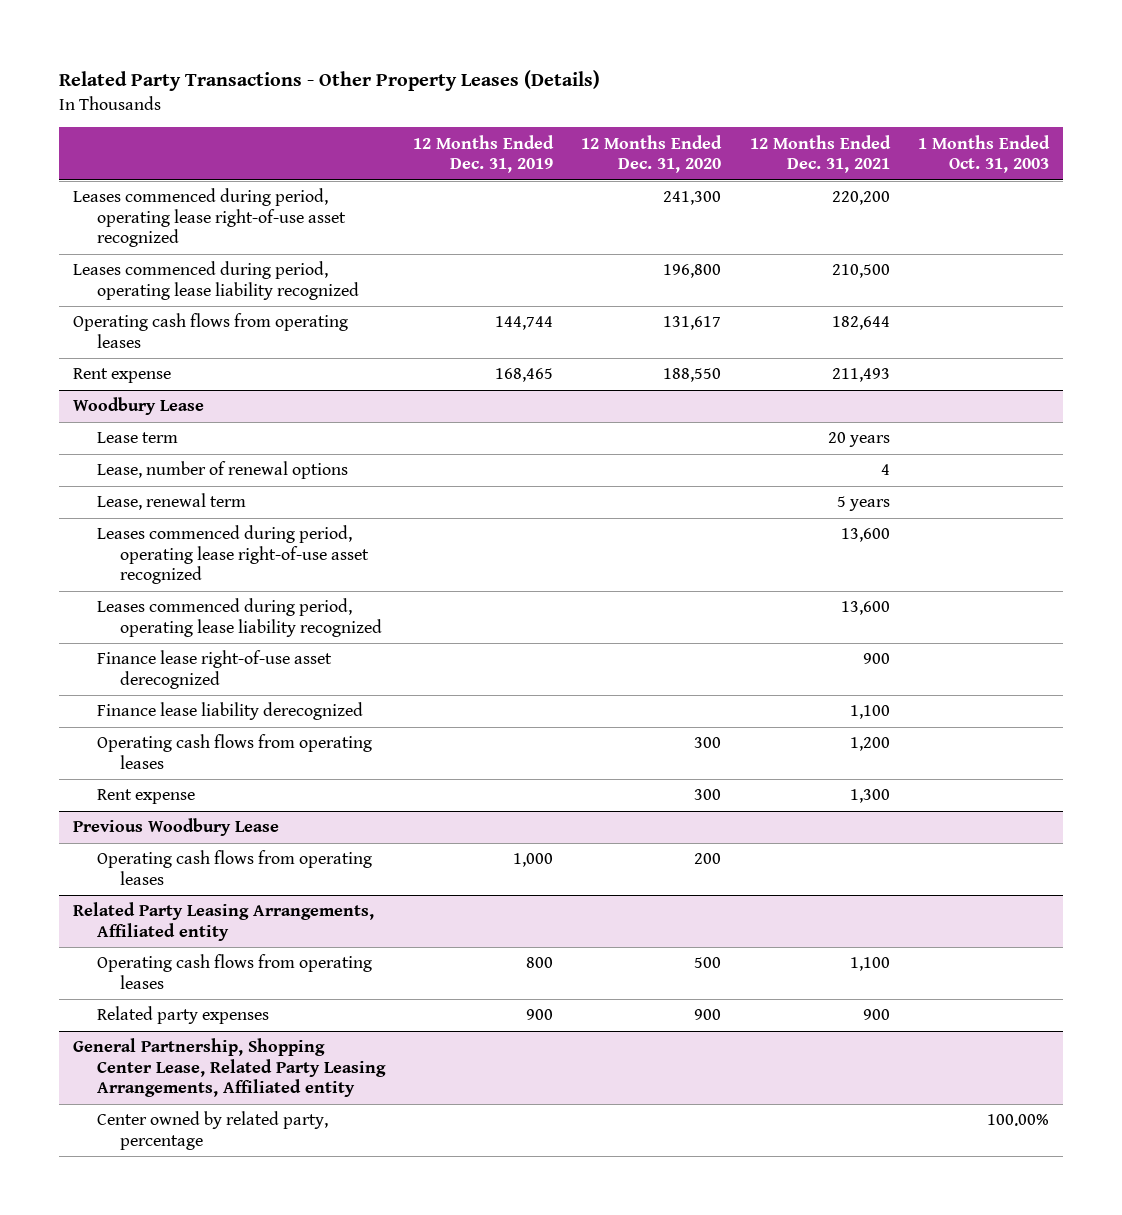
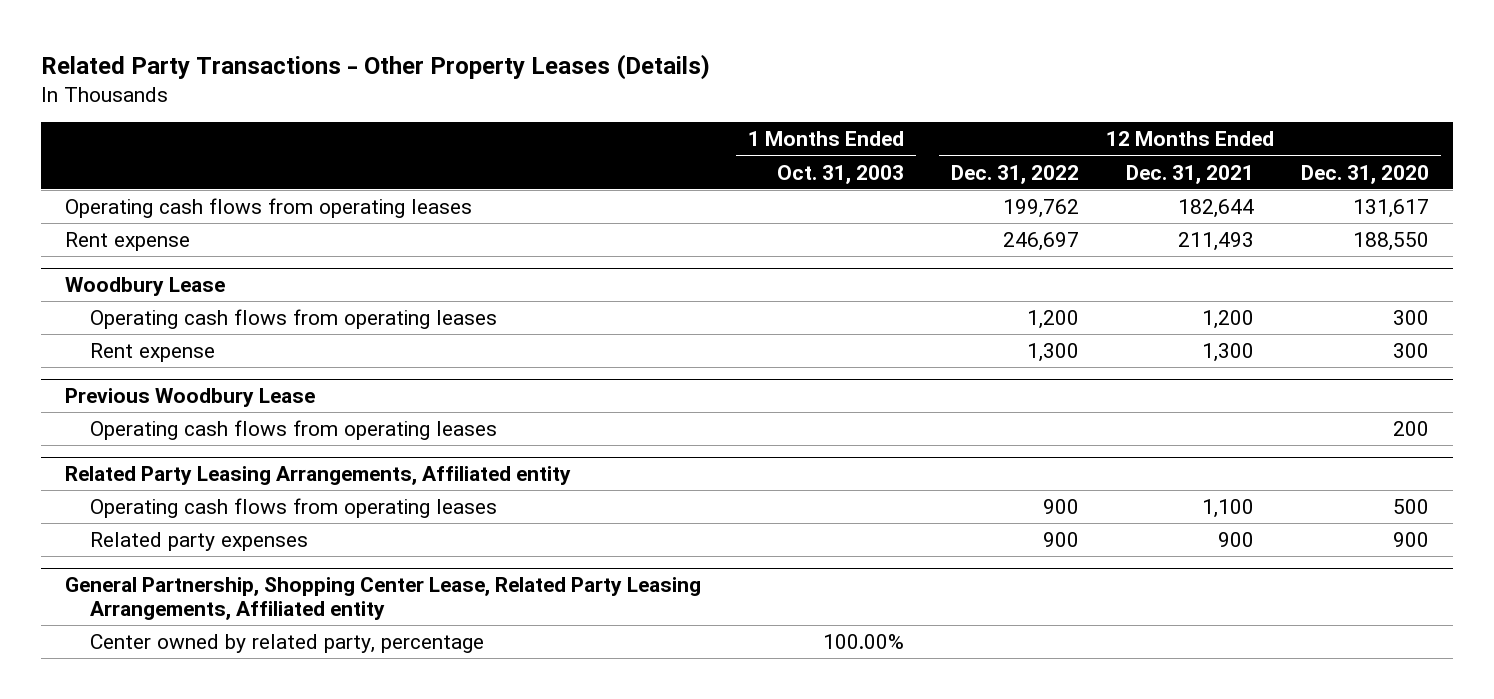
- | 12 Months Ended Dec. 31, 2019 | 12 Months Ended Dec. 31, 2020 | 12 Months Ended Dec. 31, 2021 | 1 Months Ended Oct. 31, 2003
+ | 1 Months Ended Oct. 31, 2003 | 12 Months Ended Dec. 31, 2022 | 12 Months Ended Dec. 31, 2021 | 12 Months Ended Dec. 31, 2020
- Leases commenced during period, operating lease right-of-use asset recognized | | 241,300 | 220,200 |
- Leases commenced during period, operating lease liability recognized | | 196,800 | 210,500 |
@ Woodbury Lease
- Lease term | | | 20 years |
- Lease, number of renewal options | | | 4 |
- Lease, renewal term | | | 5 years |
- Leases commenced during period, operating lease right-of-use asset recognized | | | 13,600 |
- Leases commenced during period, operating lease liability recognized | | | 13,600 |
- Finance lease right-of-use asset derecognized | | | 900 |
- Finance lease liability derecognized | | | 1,100 |

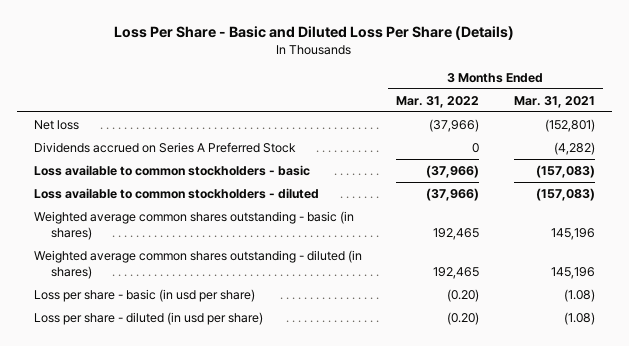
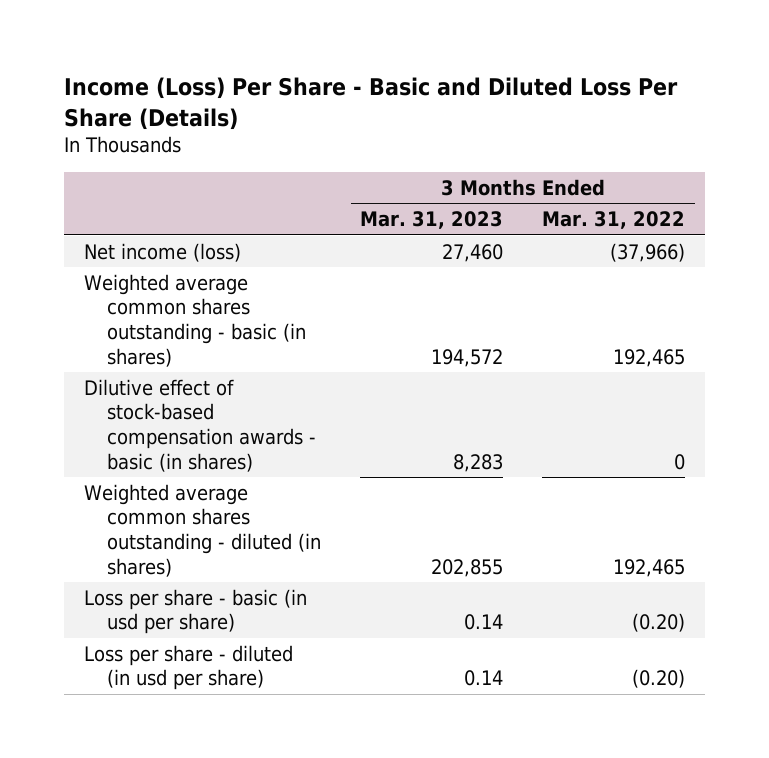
- Loss Per Share - Basic and Diluted Loss Per Share (Details)
+ Income (Loss) Per Share - Basic and Diluted Loss Per Share (Details)
- | 3 Months Ended Mar. 31, 2022 | 3 Months Ended Mar. 31, 2021
+ | 3 Months Ended Mar. 31, 2023 | 3 Months Ended Mar. 31, 2022
- Net loss | (37,966) | (152,801)
- Dividends accrued on Series A Preferred Stock | 0 | (4,282)
- Loss available to common stockholders - basic | (37,966) | (157,083)
- Loss available to common stockholders - diluted | (37,966) | (157,083)
+ Net income (loss) | 27,460 | (37,966)
+ Dilutive effect of stock-based compensation awards - basic (in shares) | 8,283 | 0

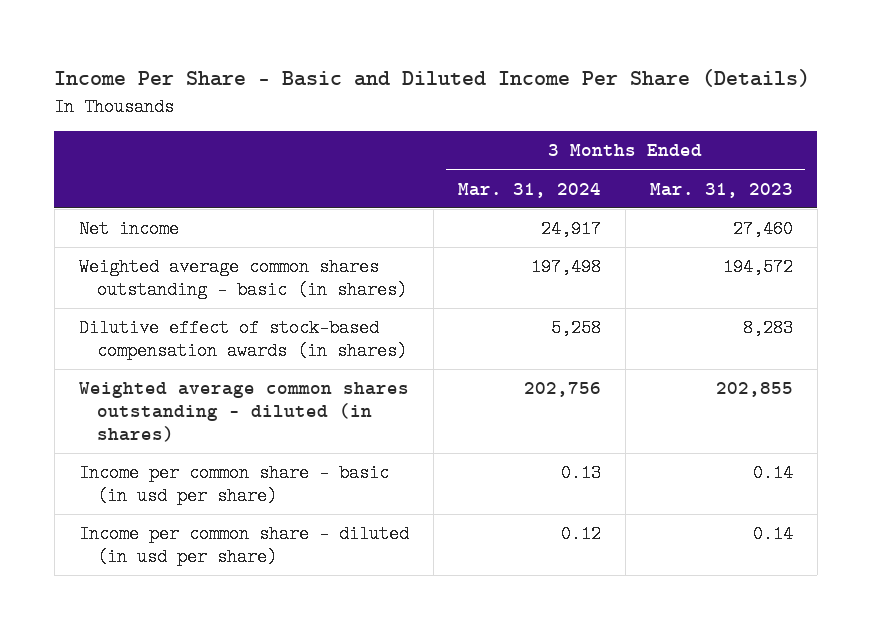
- Income (Loss) Per Share - Basic and Diluted Loss Per Share (Details)
+ Income Per Share - Basic and Diluted Income Per Share (Details)
- | 3 Months Ended Mar. 31, 2023 | 3 Months Ended Mar. 31, 2022
+ | 3 Months Ended Mar. 31, 2024 | 3 Months Ended Mar. 31, 2023
- Net income (loss) | 27,460 | (37,966)
+ Net income | 24,917 | 27,460
- Dilutive effect of stock-based compensation awards - basic (in shares) | 8,283 | 0
+ Dilutive effect of stock-based compensation awards (in shares) | 5,258 | 8,283
- Loss per share - basic (in usd per share) | 0.14 | (0.20)
- Loss per share - diluted (in usd per share) | 0.14 | (0.20)
+ Income per common share - basic (in usd per share) | 0.13 | 0.14
+ Income per common share - diluted (in usd per share) | 0.12 | 0.14

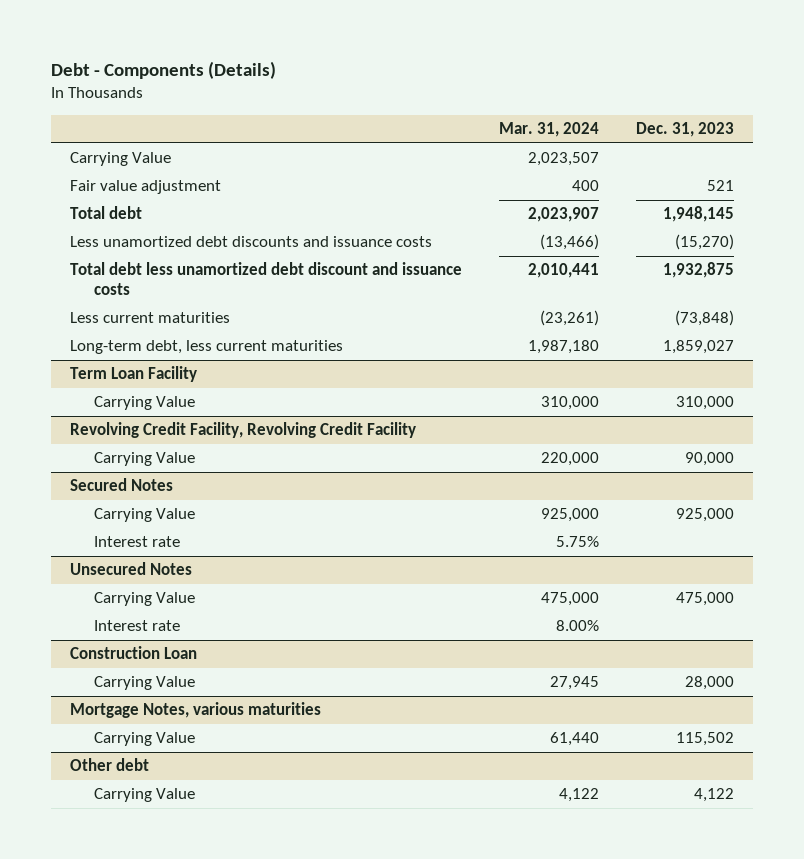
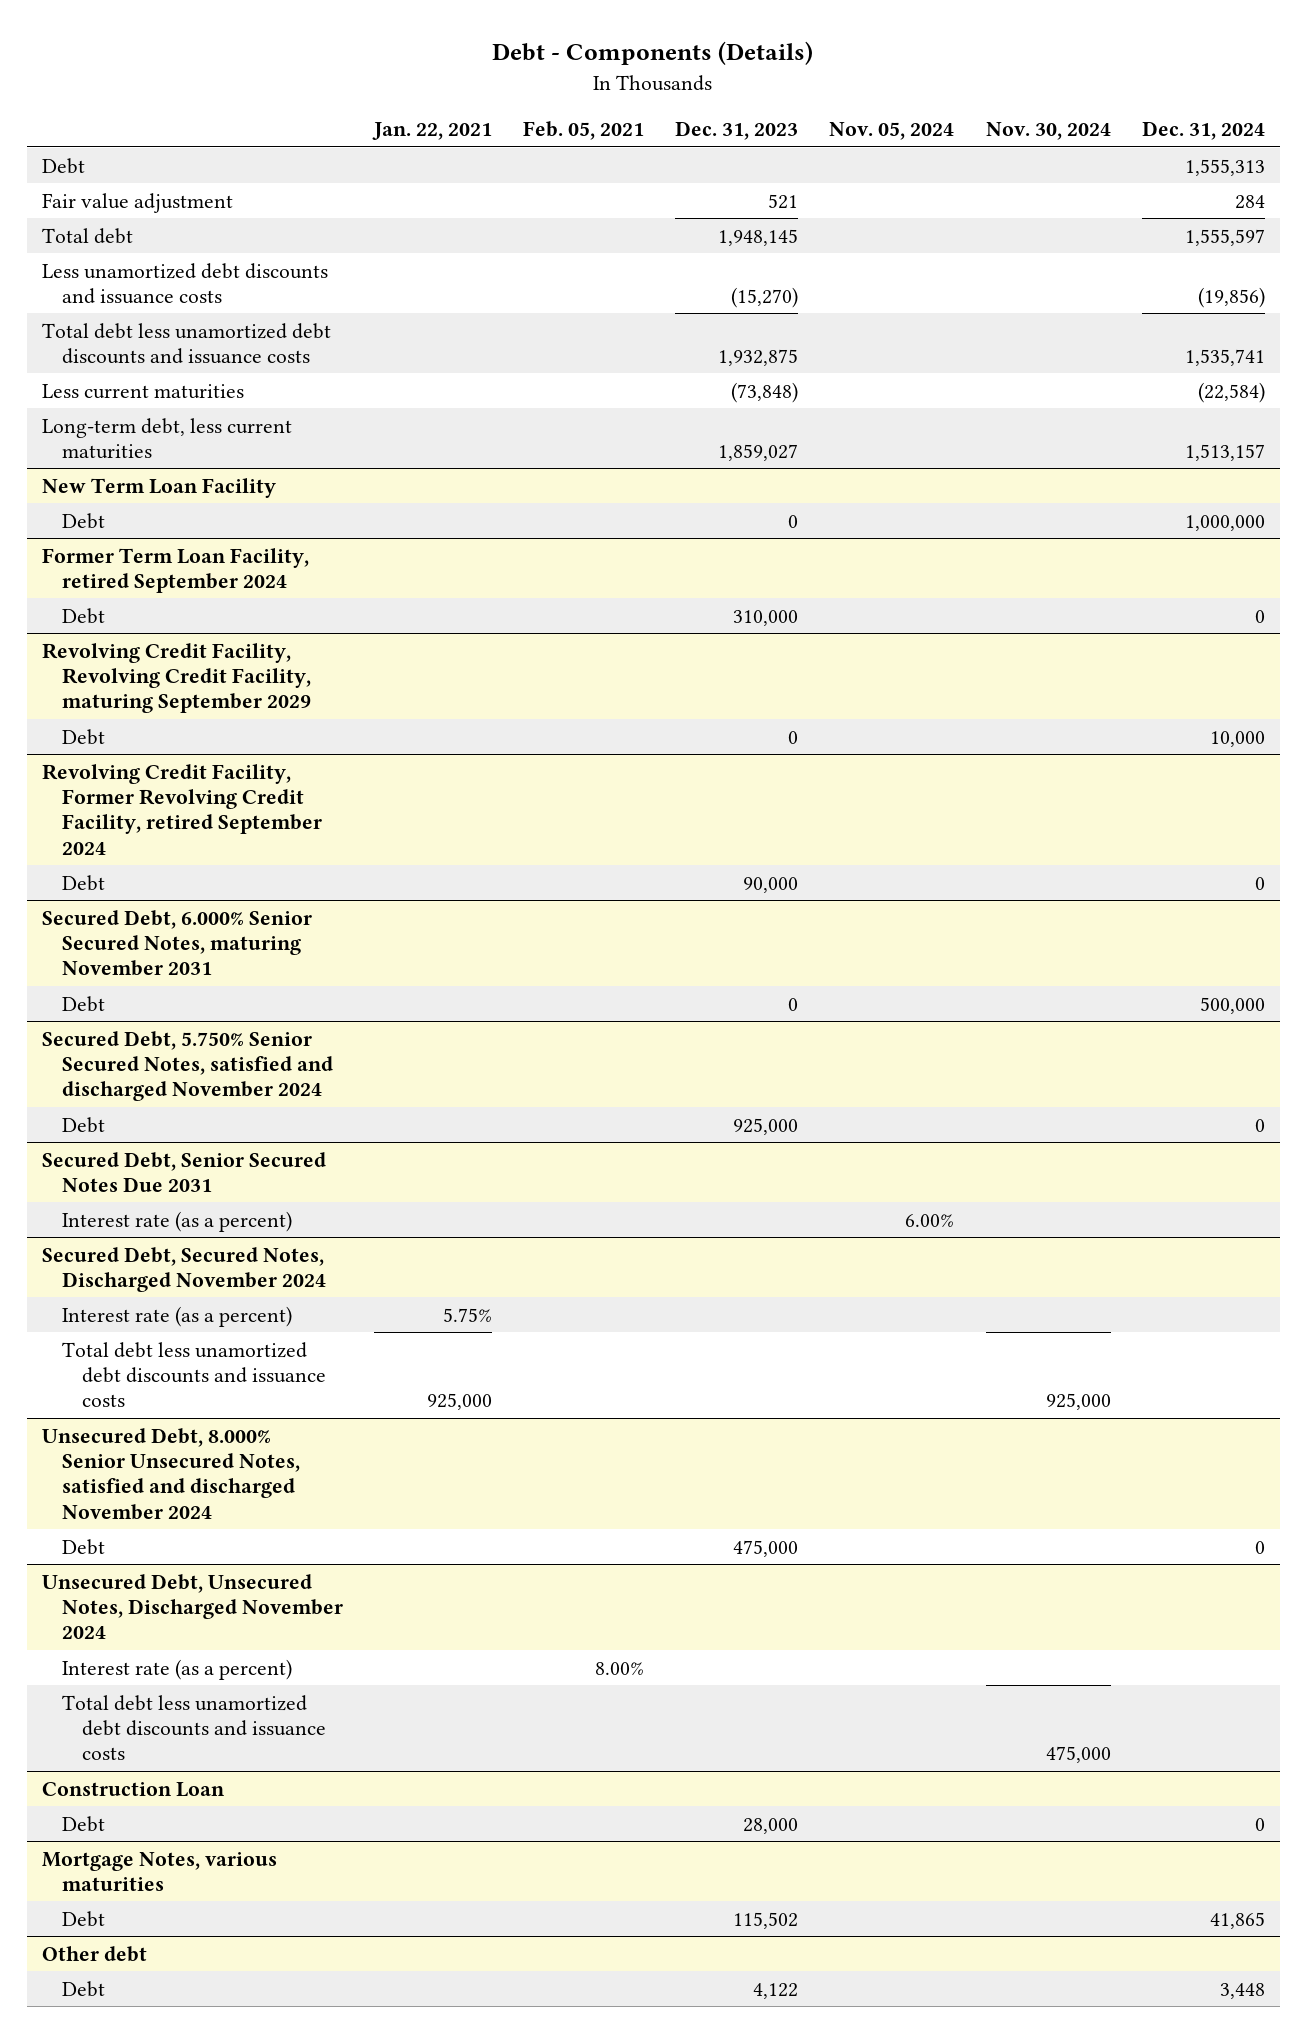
- | Mar. 31, 2024 | Dec. 31, 2023
+ | Jan. 22, 2021 | Feb. 05, 2021 | Dec. 31, 2023 | Nov. 05, 2024 | Nov. 30, 2024 | Dec. 31, 2024
- Carrying Value | 2,023,507 |
+ Debt | | | | | | 1,555,313
- Total debt less unamortized debt discount and issuance costs | 2,010,441 | 1,932,875
+ Total debt less unamortized debt discounts and issuance costs | | | 1,932,875 | | | 1,535,741
- Term Loan Facility
- Carrying Value | 310,000 | 310,000
- Revolving Credit Facility, Revolving Credit Facility
- Carrying Value | 220,000 | 90,000
- Secured Notes
- Carrying Value | 925,000 | 925,000
- Interest rate | 5.75% |
- Unsecured Notes
- Carrying Value | 475,000 | 475,000
- Interest rate | 8.00% |
+ New Term Loan Facility
+ Debt | | | 0 | | | 1,000,000
+ Former Term Loan Facility, retired September 2024
+ Debt | | | 310,000 | | | 0
+ Revolving Credit Facility, Revolving Credit Facility, maturing September 2029
+ Debt | | | 0 | | | 10,000
+ Revolving Credit Facility, Former Revolving Credit Facility, retired September 2024
+ Debt | | | 90,000 | | | 0
+ Secured Debt, 6.000% Senior Secured Notes, maturing November 2031
+ Debt | | | 0 | | | 500,000
+ Secured Debt, 5.750% Senior Secured Notes, satisfied and discharged November 2024
+ Debt | | | 925,000 | | | 0
+ Secured Debt, Senior Secured Notes Due 2031
+ Interest rate (as a percent) | | | | 6.00% | |
+ Secured Debt, Secured Notes, Discharged November 2024
+ Interest rate (as a percent) | 5.75% | | | | |
+ Total debt less unamortized debt discounts and issuance costs | 925,000 | | | | 925,000 |
+ Unsecured Debt, 8.000% Senior Unsecured Notes, satisfied and discharged November 2024
+ Debt | | | 475,000 | | | 0
+ Unsecured Debt, Unsecured Notes, Discharged November 2024
+ Interest rate (as a percent) | | 8.00% | | | |
+ Total debt less unamortized debt discounts and issuance costs | | | | | 475,000 |
@ Construction Loan
- Carrying Value | 27,945 | 28,000
+ Debt | | | 28,000 | | | 0
@ Mortgage Notes, various maturities
- Carrying Value | 61,440 | 115,502
+ Debt | | | 115,502 | | | 41,865
@ Other debt
- Carrying Value | 4,122 | 4,122
+ Debt | | | 4,122 | | | 3,448

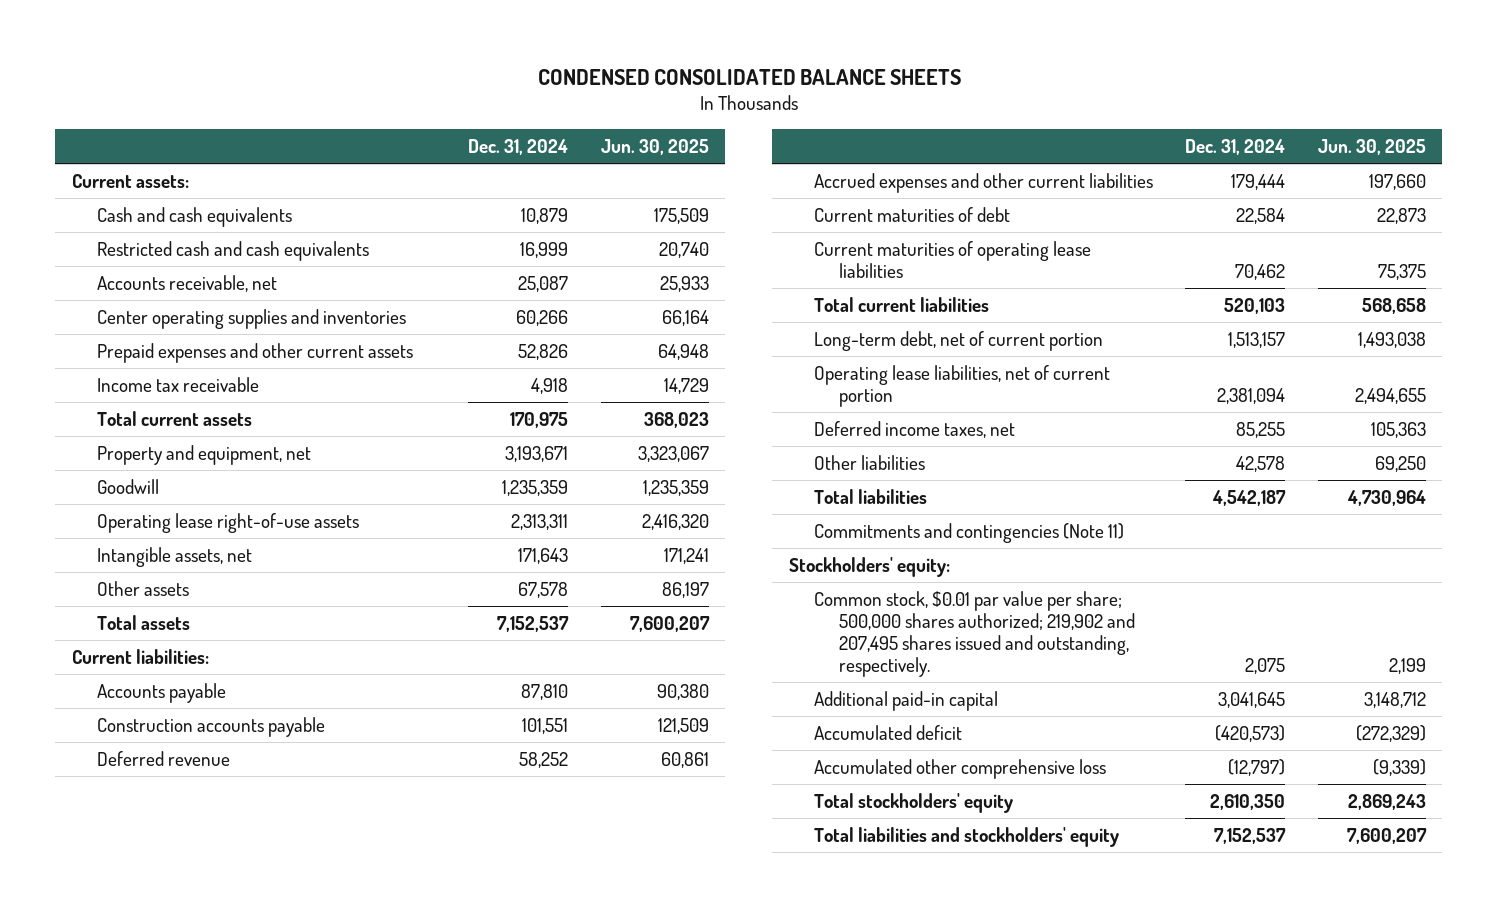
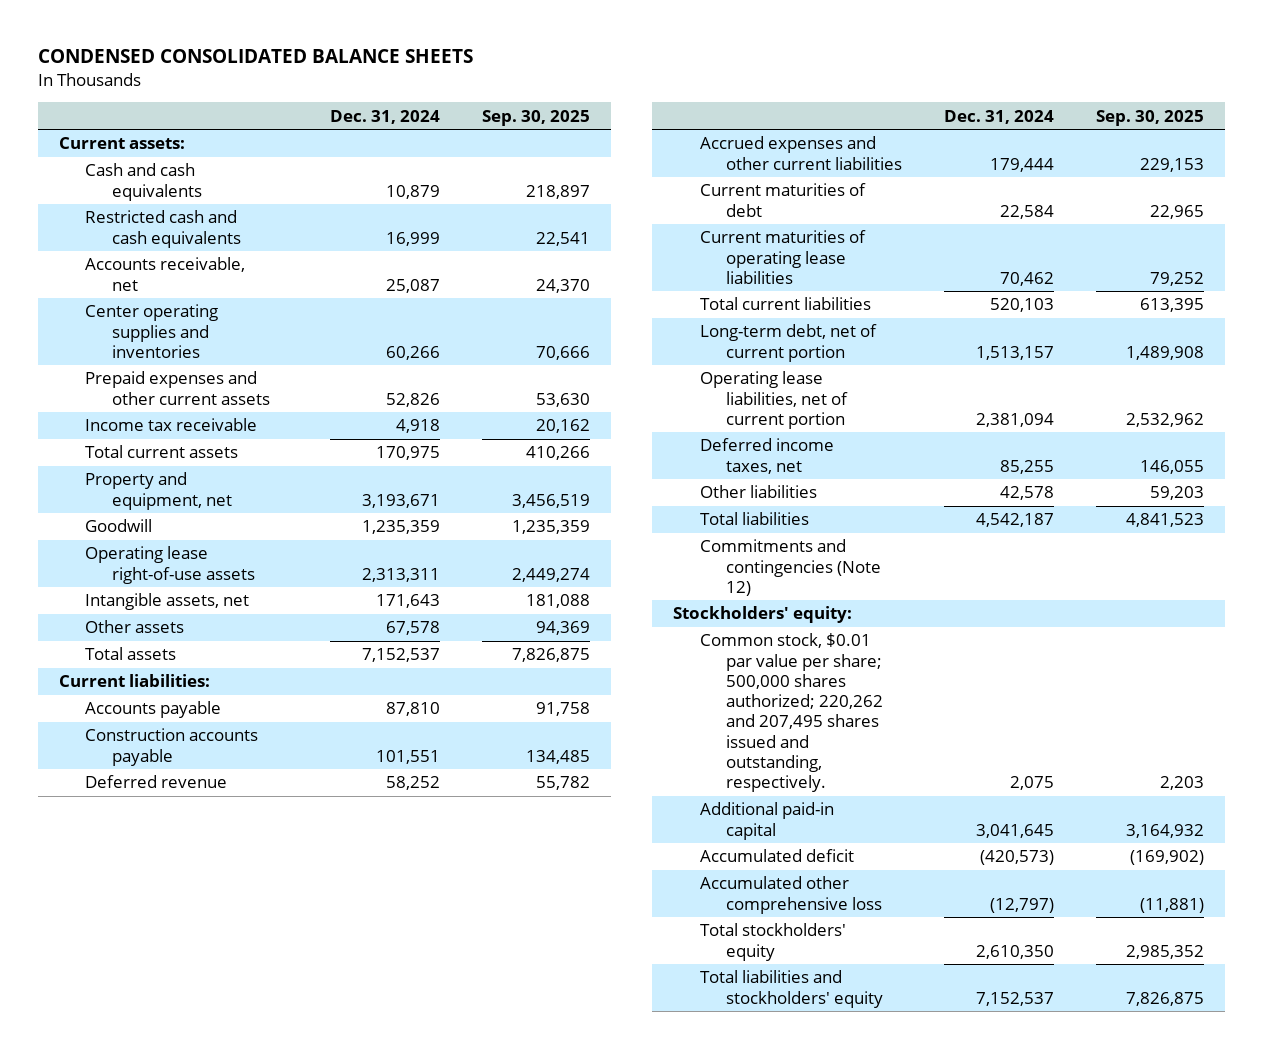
- | Dec. 31, 2024 | Jun. 30, 2025
+ | Dec. 31, 2024 | Sep. 30, 2025
- Commitments and contingencies (Note 11)
+ Commitments and contingencies (Note 12)
- Common stock, $0.01 par value per share; 500,000 shares authorized; 219,902 and 207,495 shares issued and outstanding, respectively. | 2,075 | 2,199
+ Common stock, $0.01 par value per share; 500,000 shares authorized; 220,262 and 207,495 shares issued and outstanding, respectively. | 2,075 | 2,203

